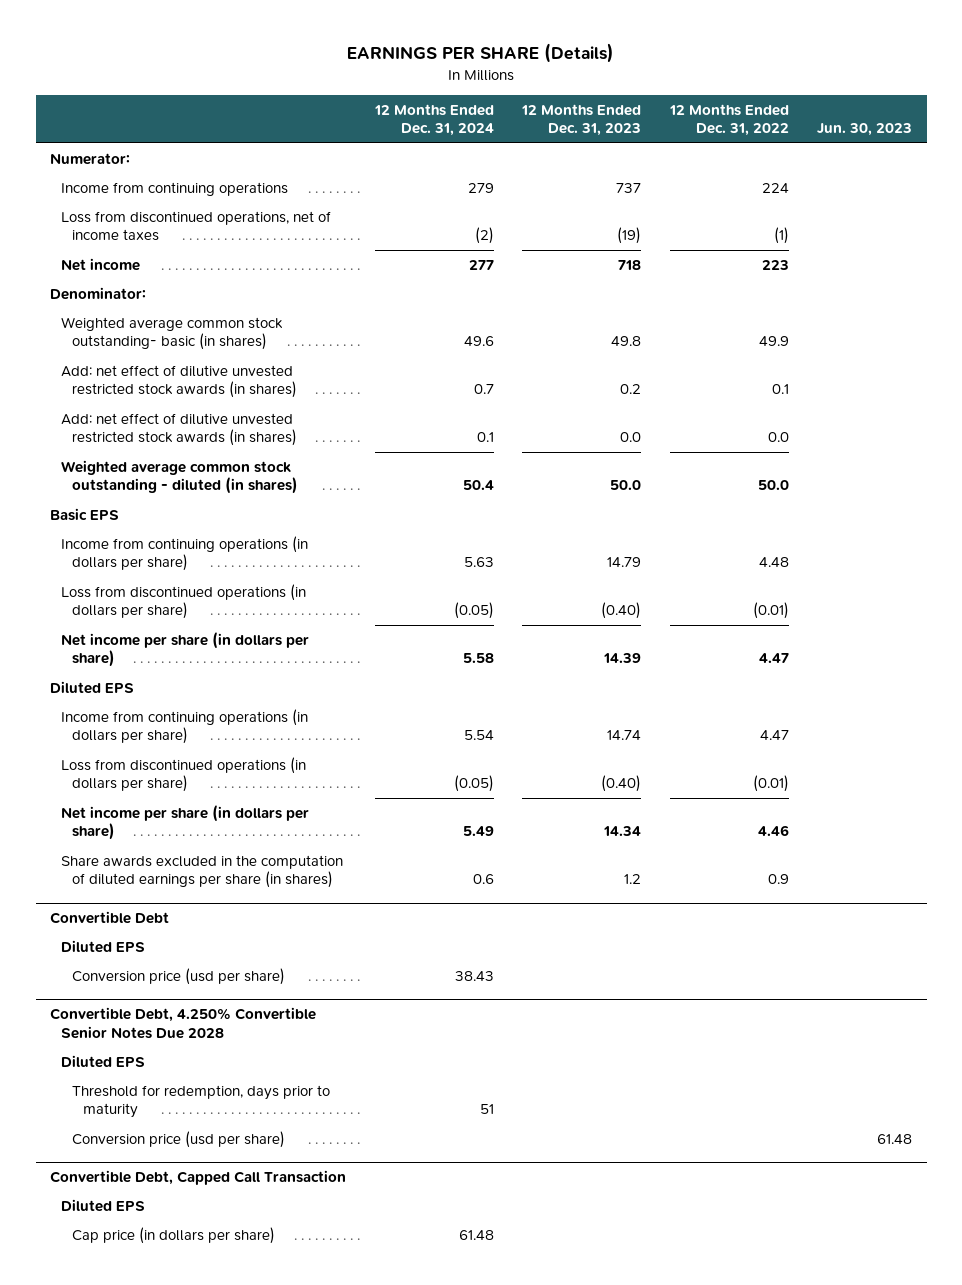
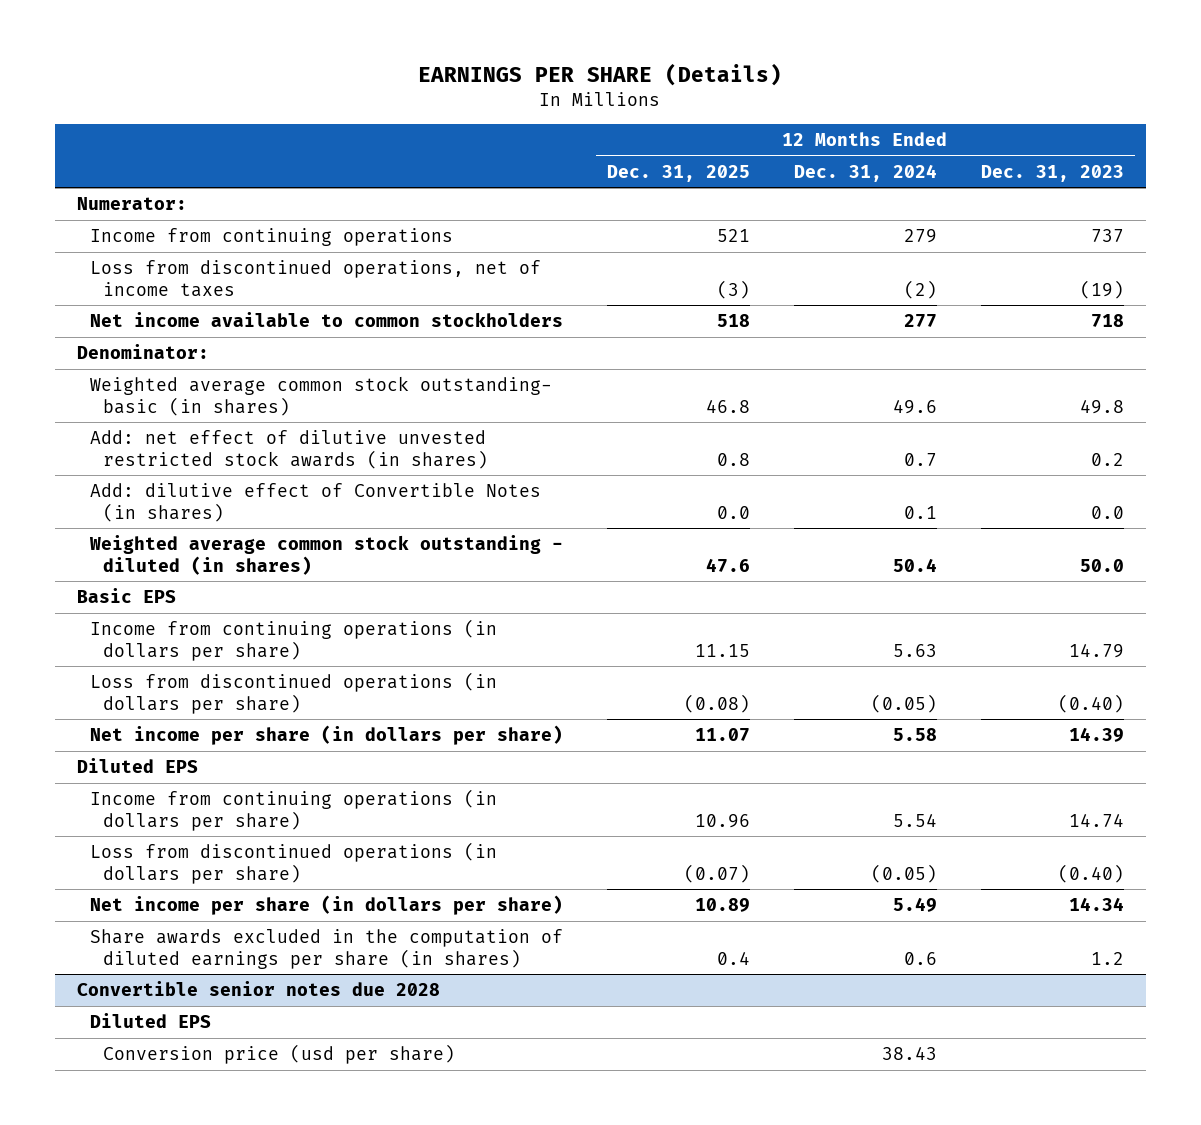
- | 12 Months Ended Dec. 31, 2024 | 12 Months Ended Dec. 31, 2023 | 12 Months Ended Dec. 31, 2022 | Jun. 30, 2023
+ | 12 Months Ended Dec. 31, 2025 | 12 Months Ended Dec. 31, 2024 | 12 Months Ended Dec. 31, 2023
- Net income | 277 | 718 | 223 |
+ Net income available to common stockholders | 518 | 277 | 718
- Add: net effect of dilutive unvested restricted stock awards (in shares) | 0.1 | 0.0 | 0.0 |
+ Add: dilutive effect of Convertible Notes (in shares) | 0.0 | 0.1 | 0.0
- Convertible Debt
+ Convertible senior notes due 2028
- Convertible Debt, 4.250% Convertible Senior Notes Due 2028
- Diluted EPS
- Threshold for redemption, days prior to maturity | 51 | | |
- Conversion price (usd per share) | | | | 61.48
- Convertible Debt, Capped Call Transaction
- Diluted EPS
- Cap price (in dollars per share) | 61.48 | | |

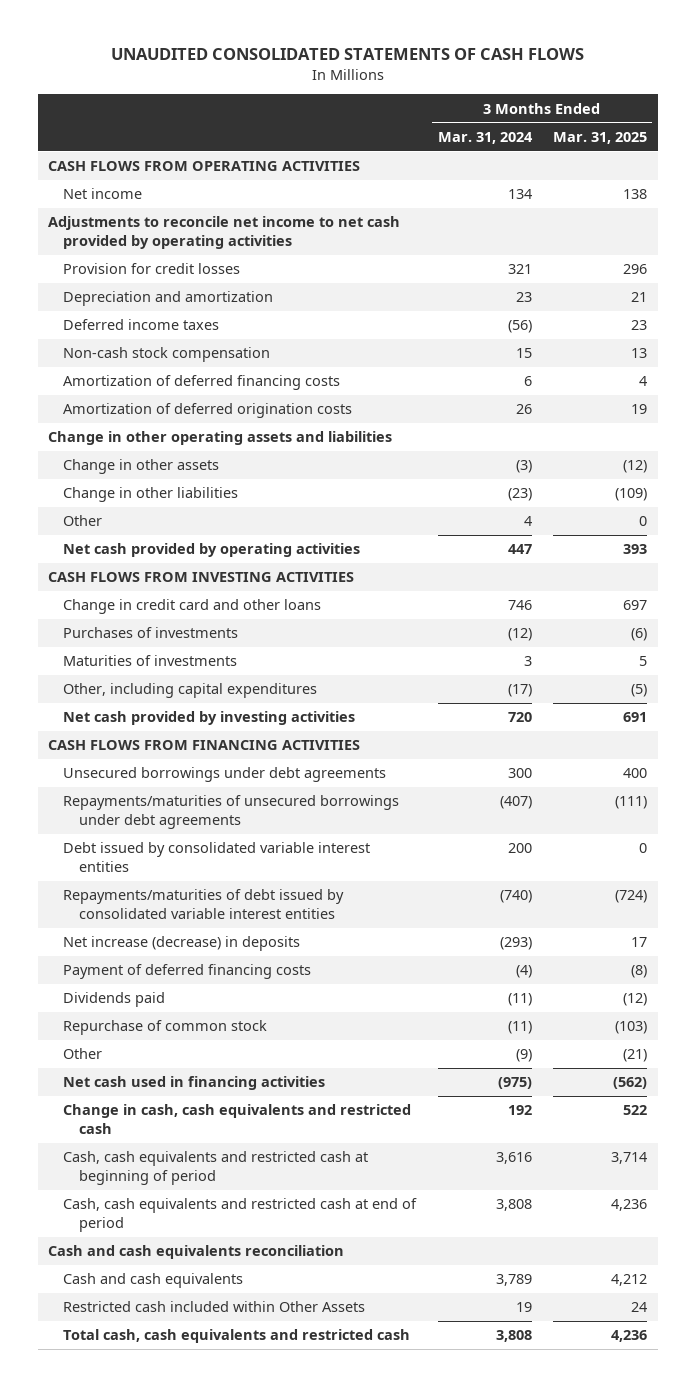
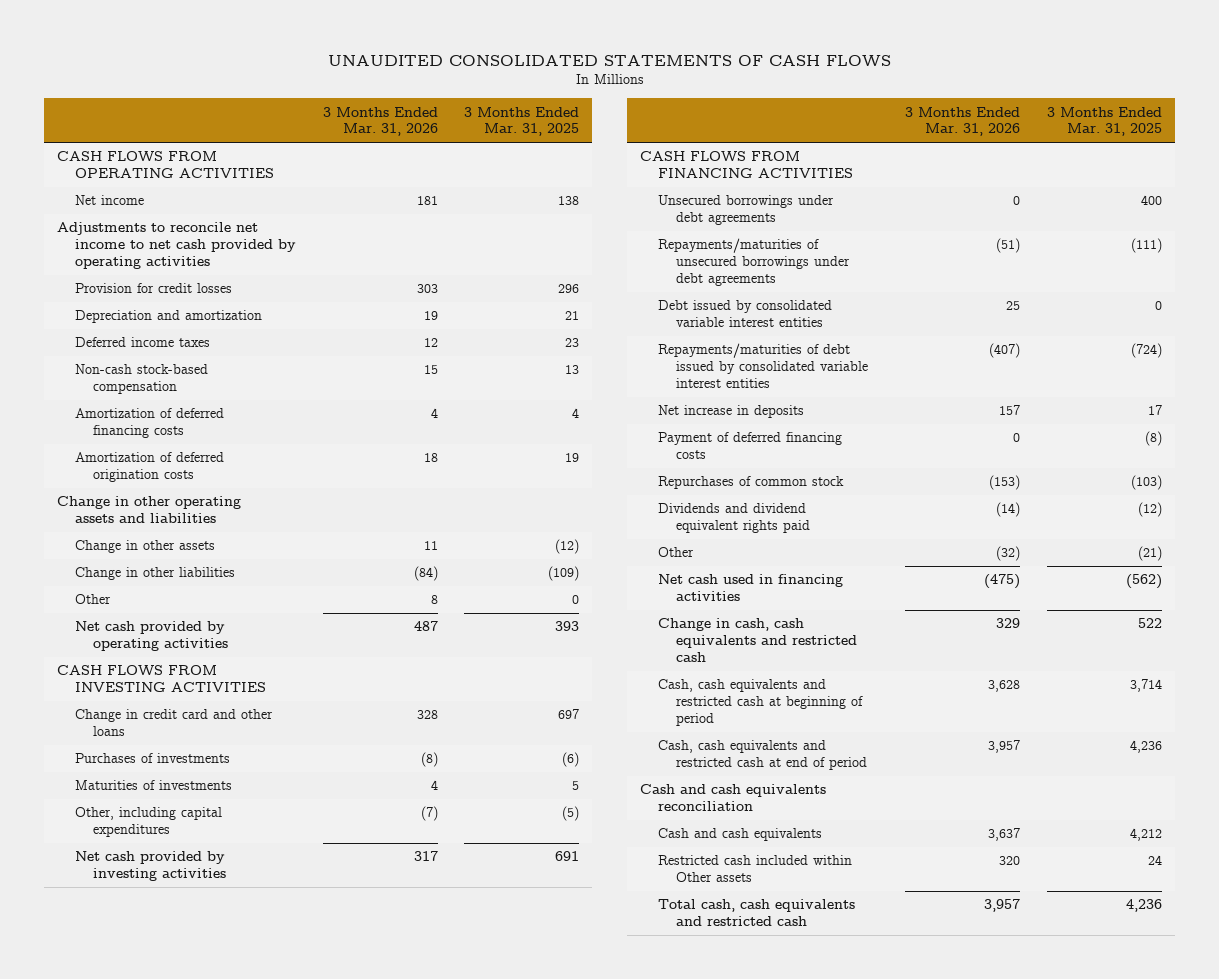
- | 3 Months Ended Mar. 31, 2024 | 3 Months Ended Mar. 31, 2025
+ | 3 Months Ended Mar. 31, 2026 | 3 Months Ended Mar. 31, 2025
- Non-cash stock compensation | 15 | 13
+ Non-cash stock-based compensation | 15 | 13
- Net increase (decrease) in deposits | (293) | 17
+ Net increase in deposits | 157 | 17
- Dividends paid | (11) | (12)
- Repurchase of common stock | (11) | (103)
+ Repurchases of common stock | (153) | (103)
+ Dividends and dividend equivalent rights paid | (14) | (12)
- Restricted cash included within Other Assets | 19 | 24
+ Restricted cash included within Other assets | 320 | 24

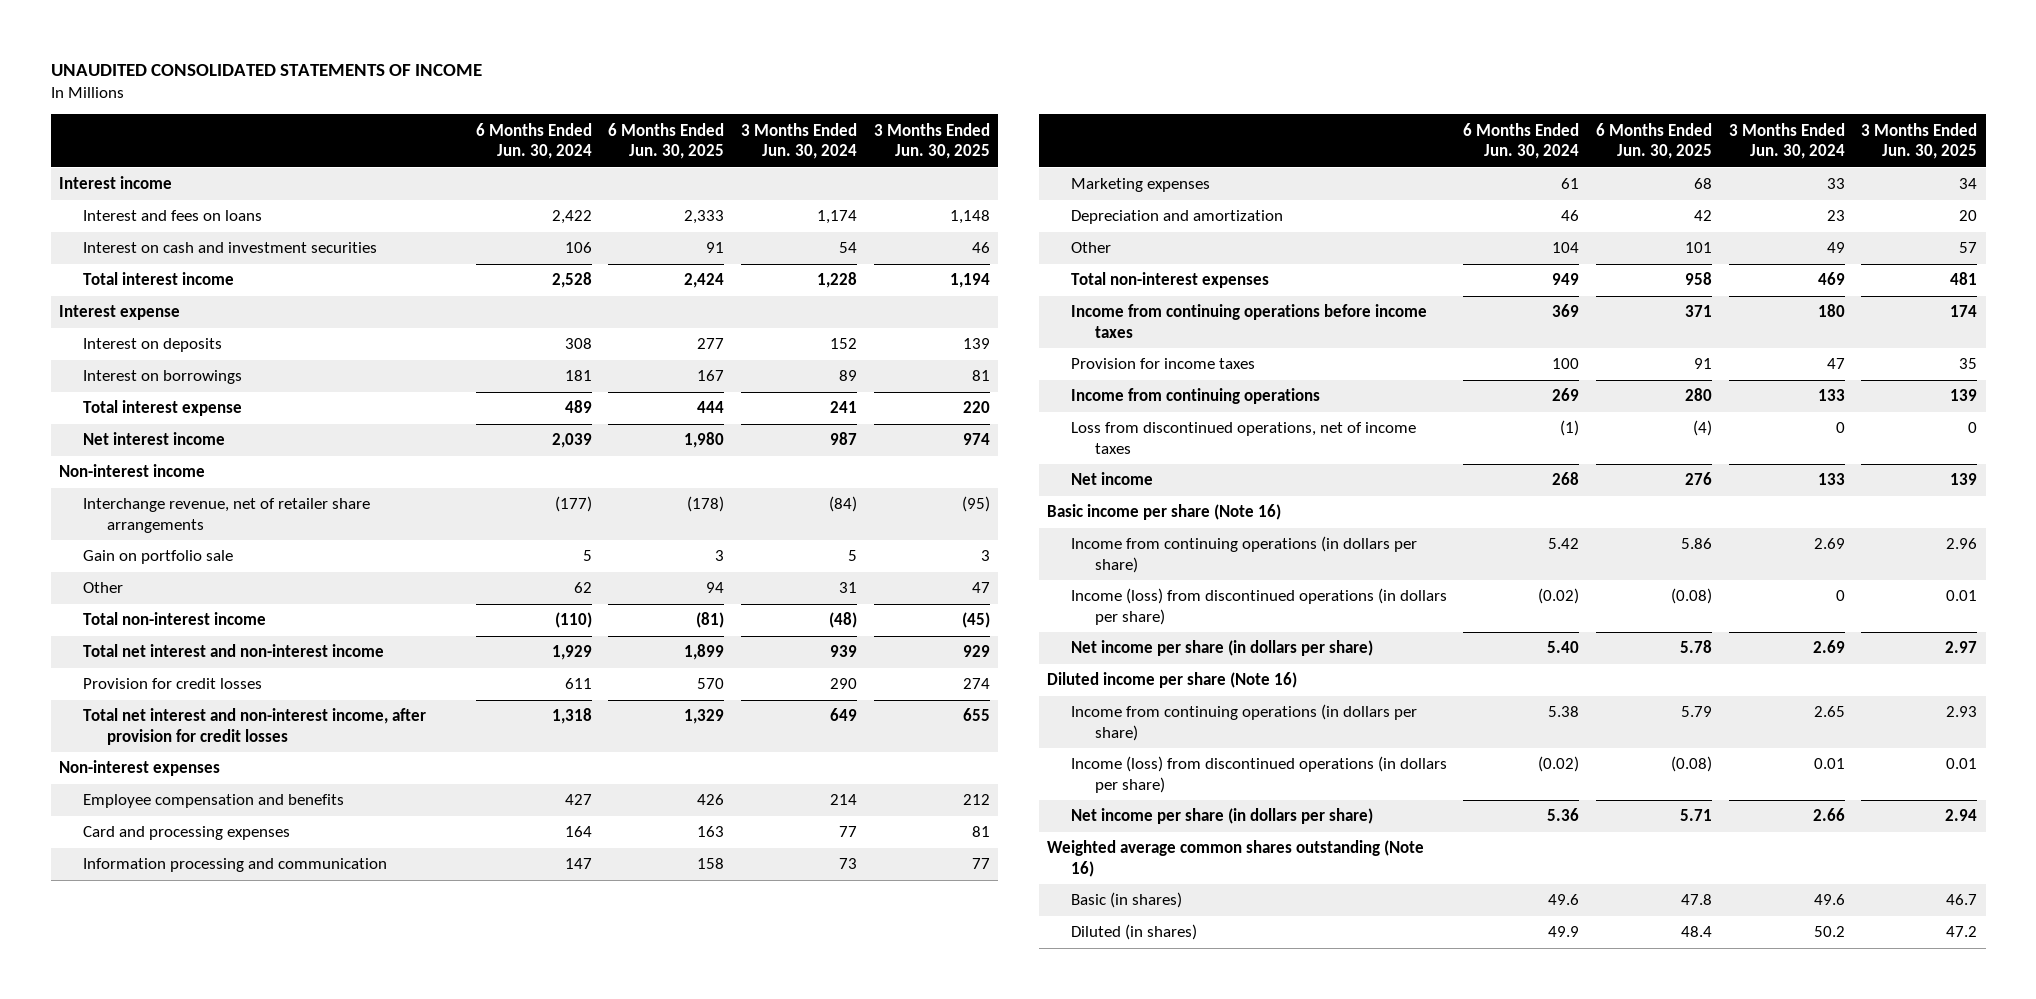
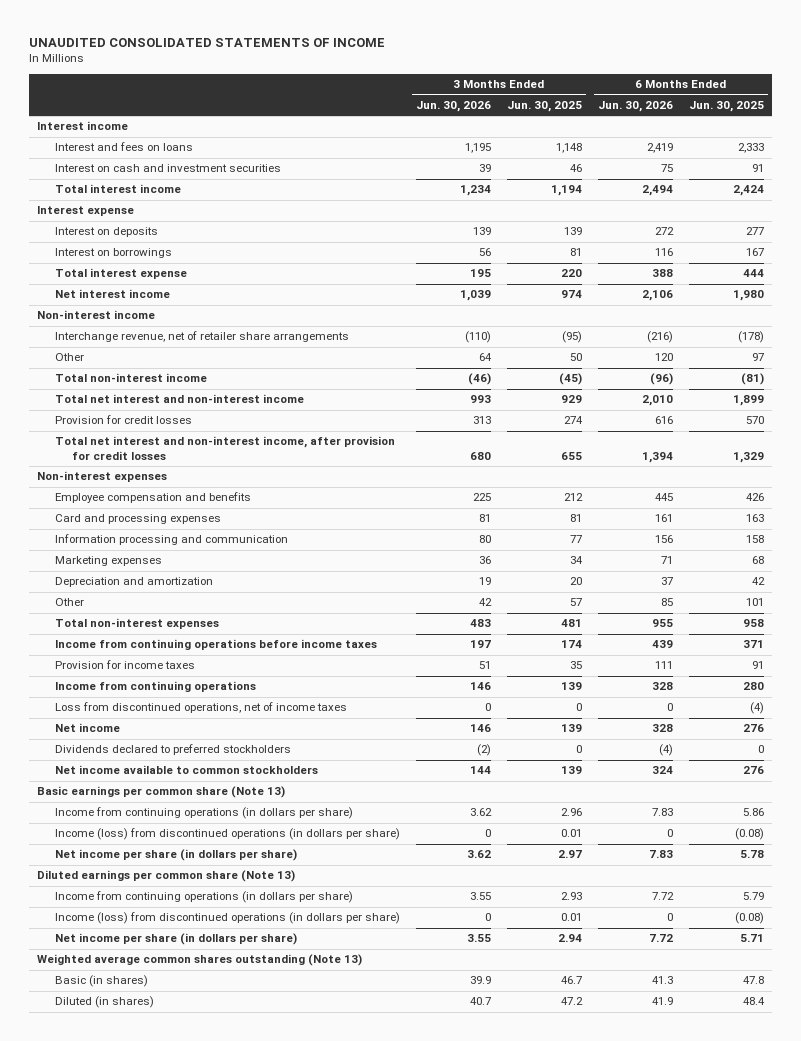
- | 6 Months Ended Jun. 30, 2024 | 6 Months Ended Jun. 30, 2025 | 3 Months Ended Jun. 30, 2024 | 3 Months Ended Jun. 30, 2025
+ | 3 Months Ended Jun. 30, 2026 | 3 Months Ended Jun. 30, 2025 | 6 Months Ended Jun. 30, 2026 | 6 Months Ended Jun. 30, 2025
- Gain on portfolio sale | 5 | 3 | 5 | 3
- Other | 62 | 94 | 31 | 47
+ Other | 64 | 50 | 120 | 97
- Basic income per share (Note 16)
+ Dividends declared to preferred stockholders | (2) | 0 | (4) | 0
+ Net income available to common stockholders | 144 | 139 | 324 | 276
+ Basic earnings per common share (Note 13)
- Diluted income per share (Note 16)
+ Diluted earnings per common share (Note 13)
- Weighted average common shares outstanding (Note 16)
+ Weighted average common shares outstanding (Note 13)

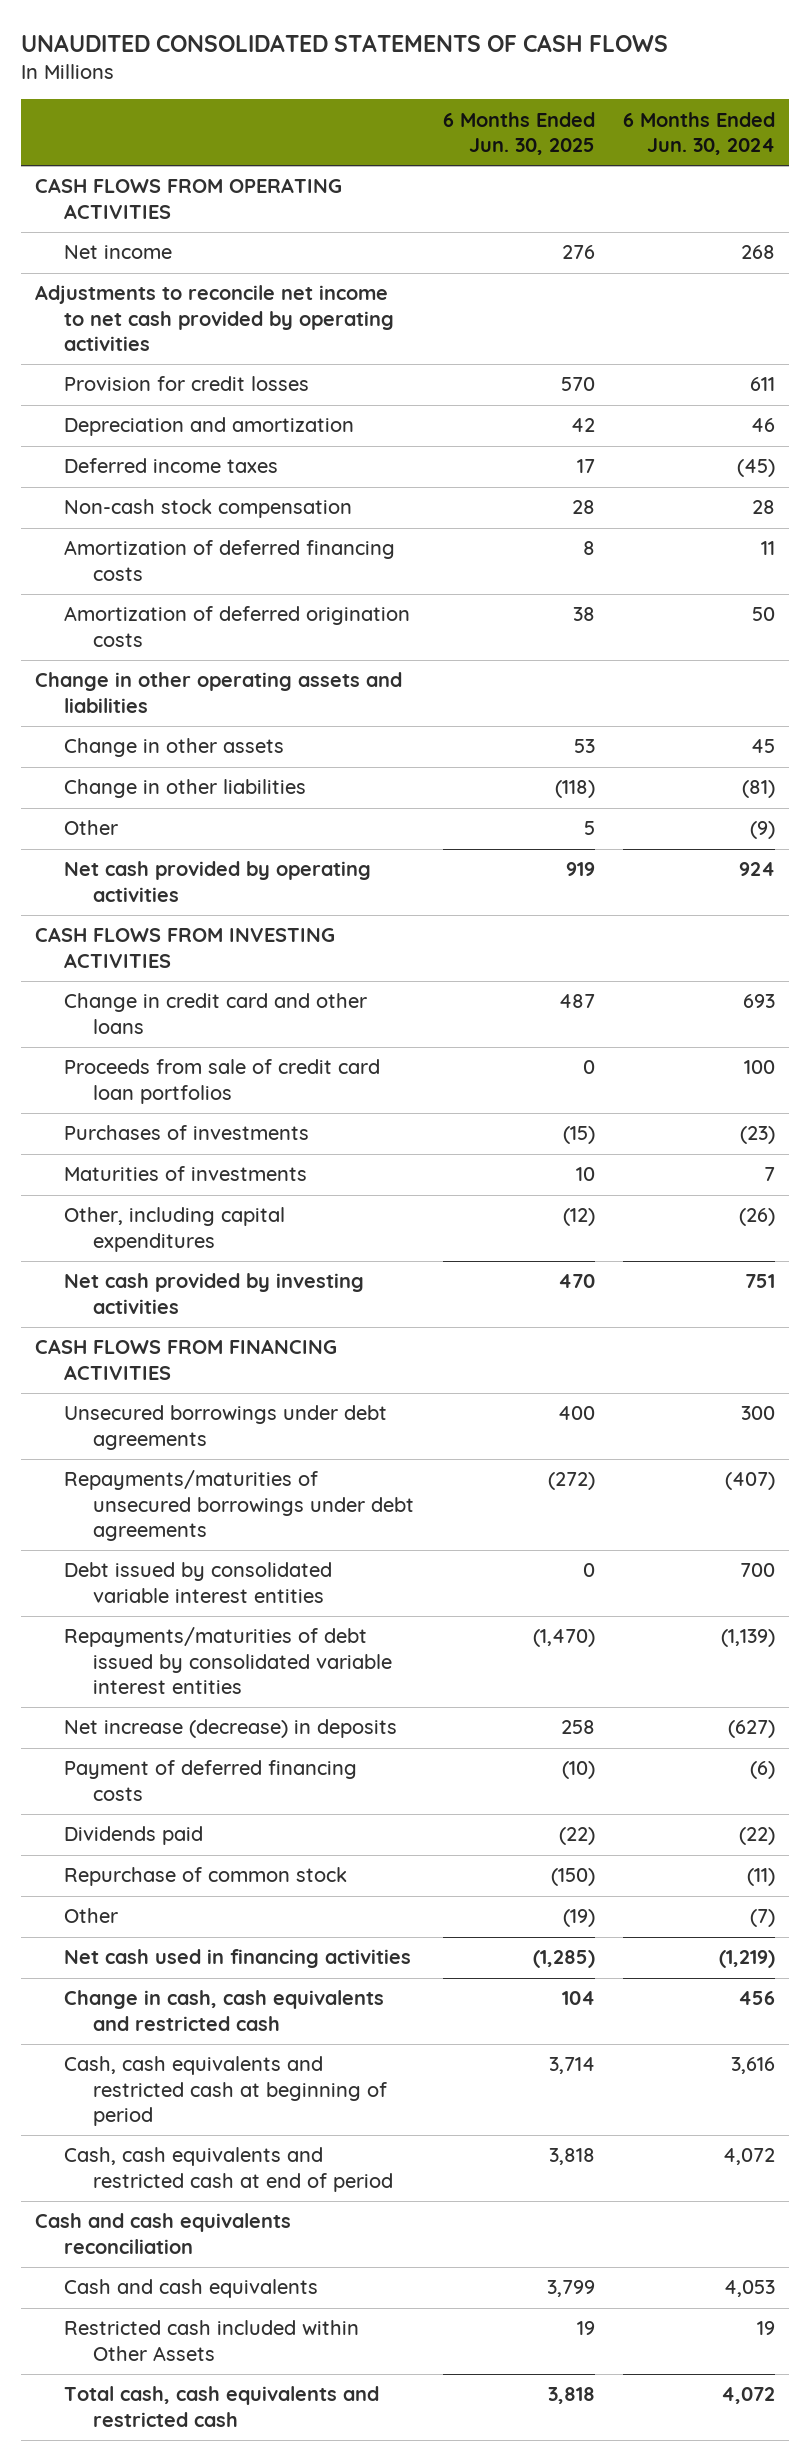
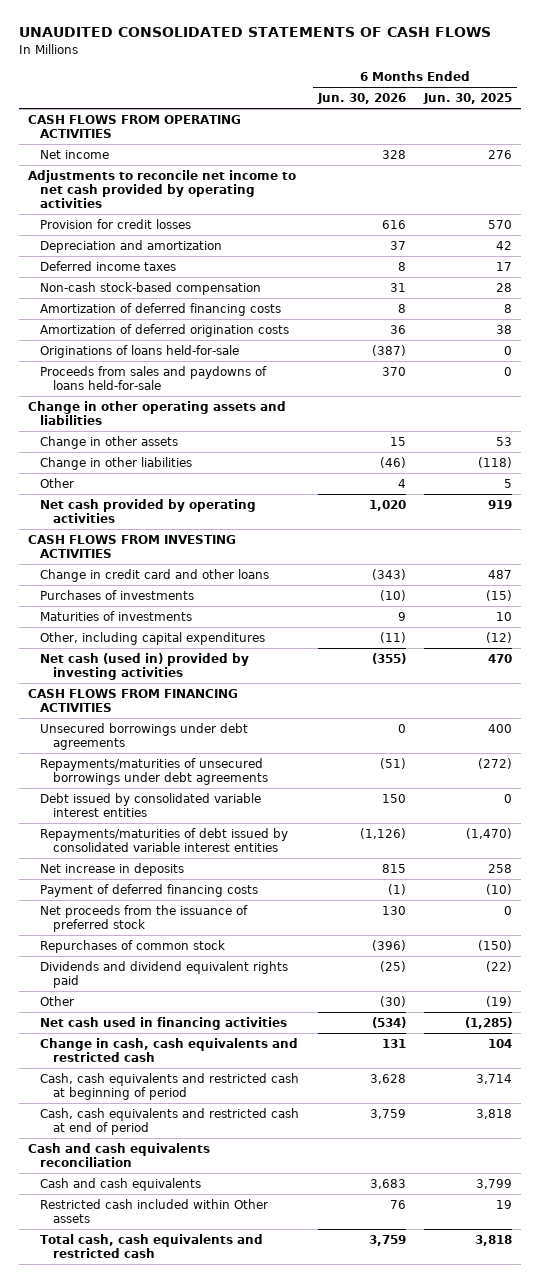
- | 6 Months Ended Jun. 30, 2025 | 6 Months Ended Jun. 30, 2024
+ | 6 Months Ended Jun. 30, 2026 | 6 Months Ended Jun. 30, 2025
- Non-cash stock compensation | 28 | 28
+ Non-cash stock-based compensation | 31 | 28
+ Originations of loans held-for-sale | (387) | 0
+ Proceeds from sales and paydowns of loans held-for-sale | 370 | 0
- Proceeds from sale of credit card loan portfolios | 0 | 100
- Net cash provided by investing activities | 470 | 751
+ Net cash (used in) provided by investing activities | (355) | 470
- Net increase (decrease) in deposits | 258 | (627)
+ Net increase in deposits | 815 | 258
- Dividends paid | (22) | (22)
- Repurchase of common stock | (150) | (11)
+ Net proceeds from the issuance of preferred stock | 130 | 0
+ Repurchases of common stock | (396) | (150)
+ Dividends and dividend equivalent rights paid | (25) | (22)
- Restricted cash included within Other Assets | 19 | 19
+ Restricted cash included within Other assets | 76 | 19

